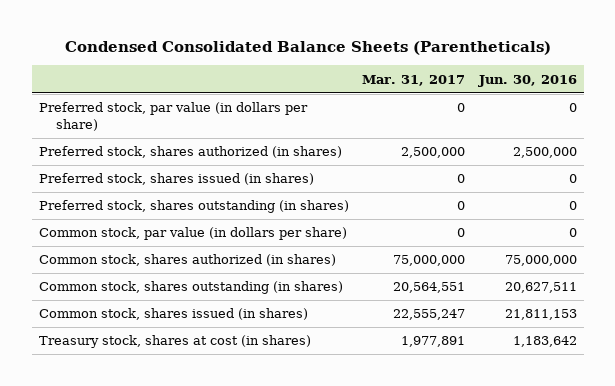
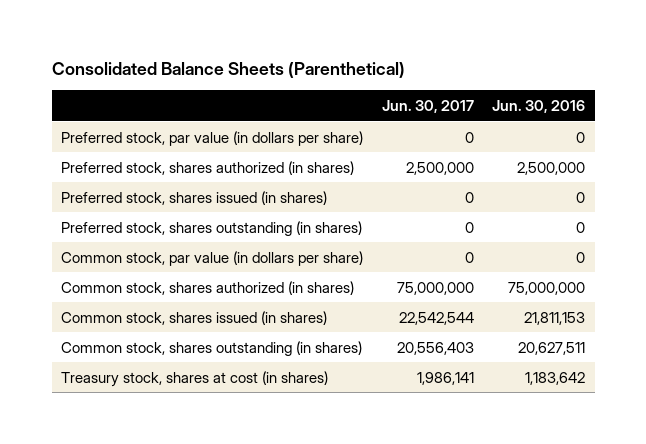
- Condensed Consolidated Balance Sheets (Parentheticals)
+ Consolidated Balance Sheets (Parenthetical)
- | Mar. 31, 2017 | Jun. 30, 2016
+ | Jun. 30, 2017 | Jun. 30, 2016
moved down: Common stock, shares outstanding (in shares) | 20,556,403 | 20,627,511

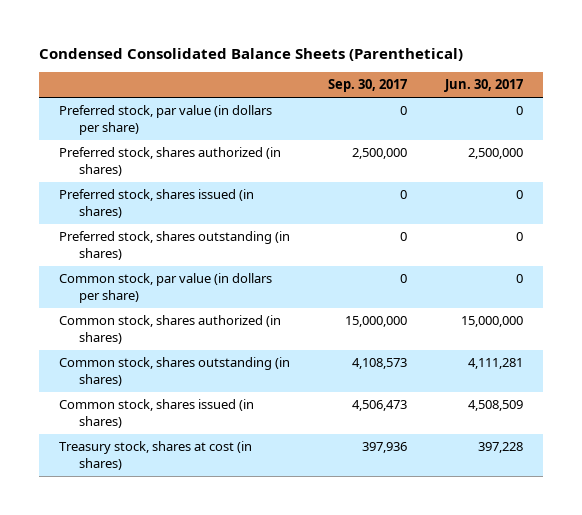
- Consolidated Balance Sheets (Parenthetical)
+ Condensed Consolidated Balance Sheets (Parenthetical)
- | Jun. 30, 2017 | Jun. 30, 2016
+ | Sep. 30, 2017 | Jun. 30, 2017
- Common stock, shares authorized (in shares) | 75,000,000 | 75,000,000
- Common stock, shares issued (in shares) | 22,542,544 | 21,811,153
- Common stock, shares outstanding (in shares) | 20,556,403 | 20,627,511
- Treasury stock, shares at cost (in shares) | 1,986,141 | 1,183,642
+ Common stock, shares authorized (in shares) | 15,000,000 | 15,000,000
+ Common stock, shares outstanding (in shares) | 4,108,573 | 4,111,281
+ Common stock, shares issued (in shares) | 4,506,473 | 4,508,509
+ Treasury stock, shares at cost (in shares) | 397,936 | 397,228

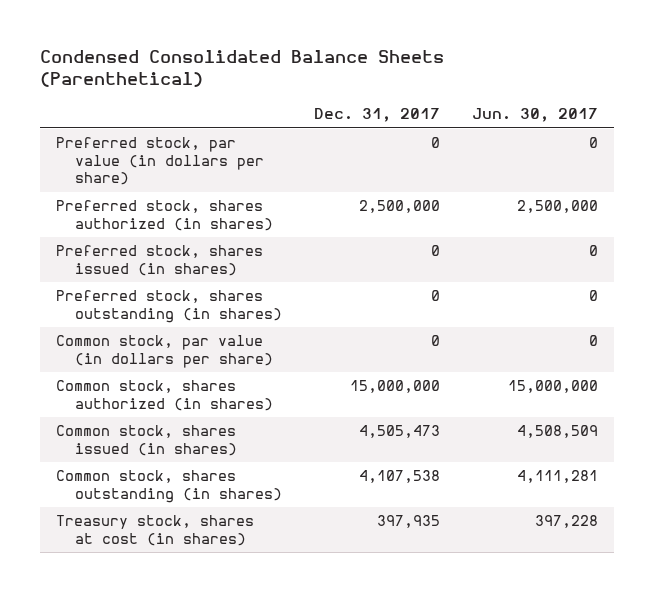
- | Sep. 30, 2017 | Jun. 30, 2017
+ | Dec. 31, 2017 | Jun. 30, 2017
moved down: Common stock, shares outstanding (in shares) | 4,107,538 | 4,111,281

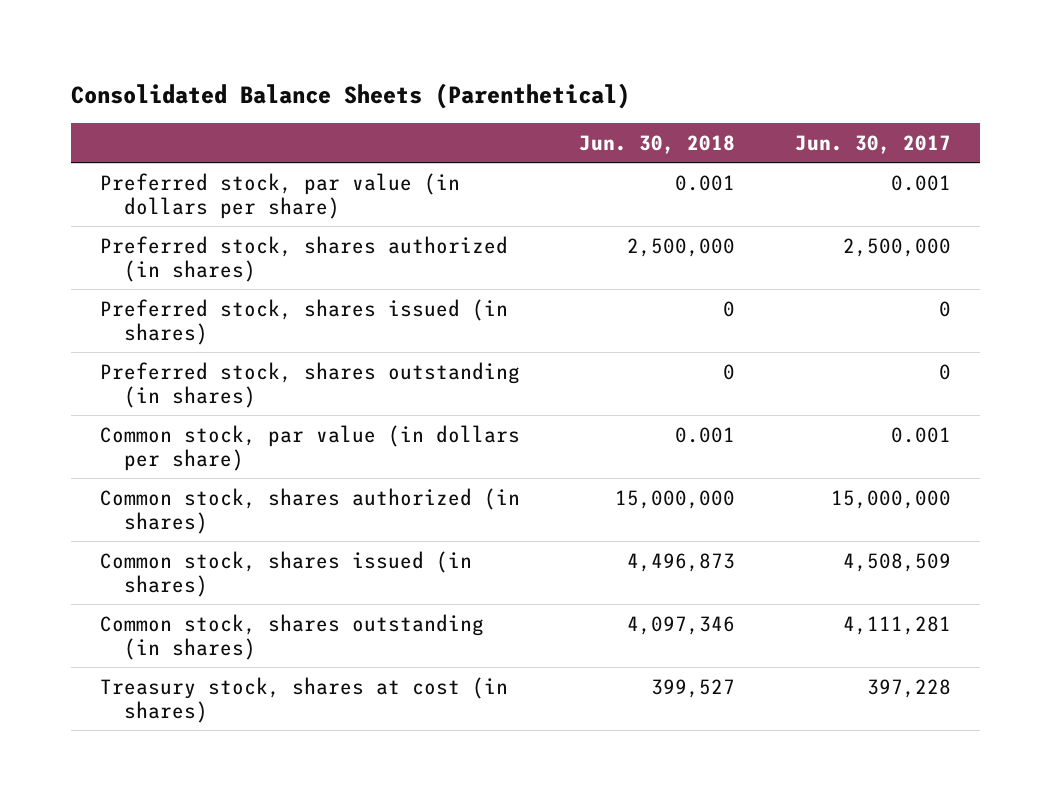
- Condensed Consolidated Balance Sheets (Parenthetical)
+ Consolidated Balance Sheets (Parenthetical)
- | Dec. 31, 2017 | Jun. 30, 2017
+ | Jun. 30, 2018 | Jun. 30, 2017
- Preferred stock, par value (in dollars per share) | 0 | 0
+ Preferred stock, par value (in dollars per share) | 0.001 | 0.001
- Common stock, par value (in dollars per share) | 0 | 0
+ Common stock, par value (in dollars per share) | 0.001 | 0.001

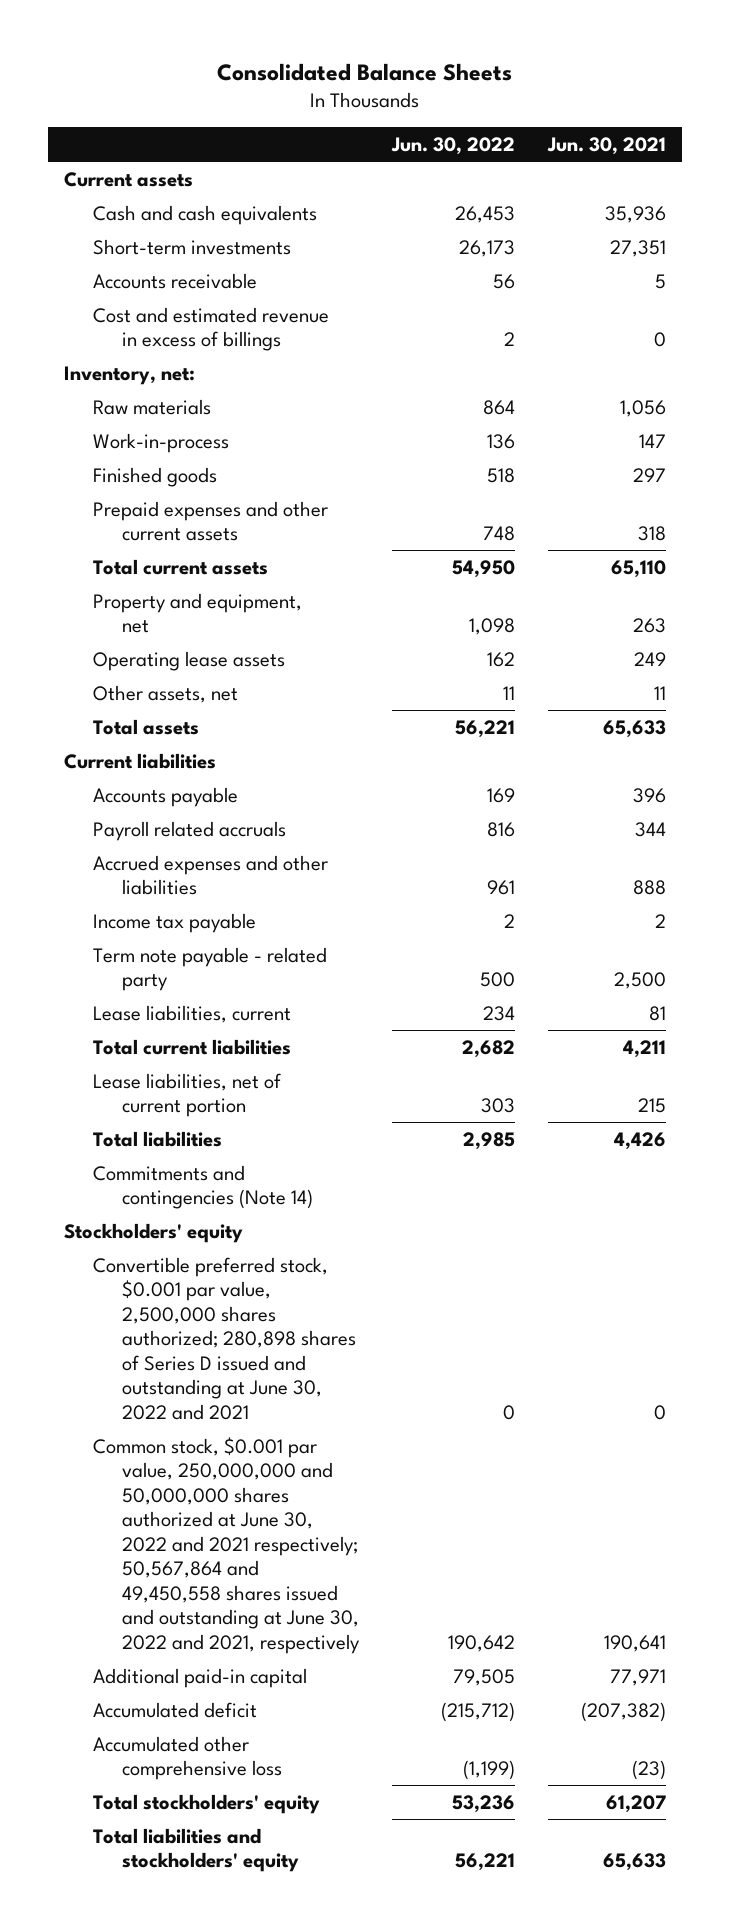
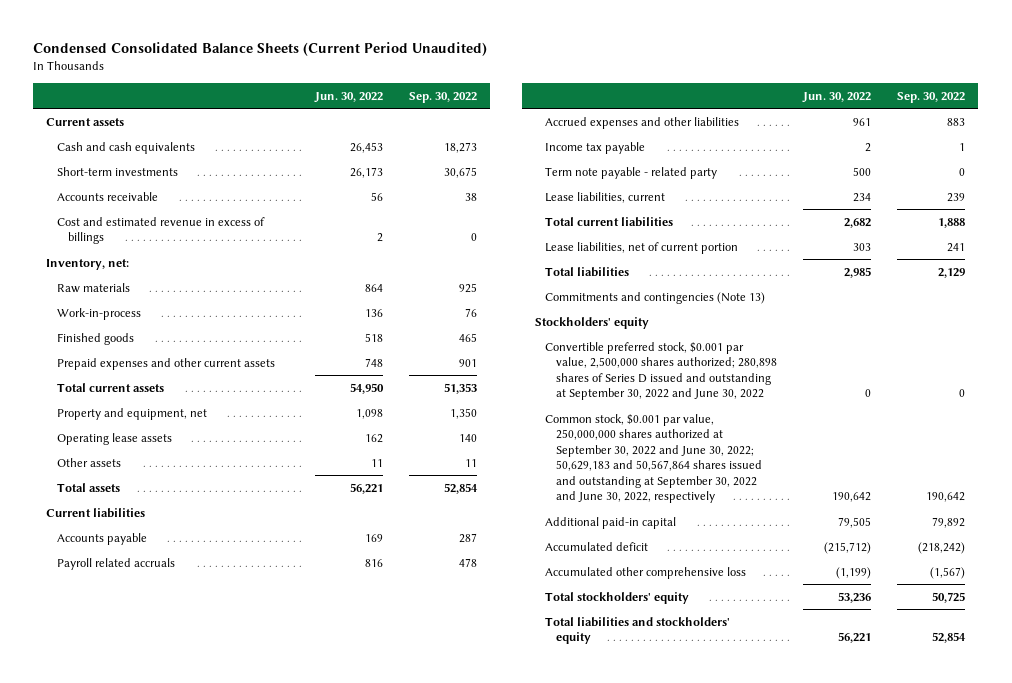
- Consolidated Balance Sheets
+ Condensed Consolidated Balance Sheets (Current Period Unaudited)
- | Jun. 30, 2022 | Jun. 30, 2021
+ | Jun. 30, 2022 | Sep. 30, 2022
- Other assets, net | 11 | 11
+ Other assets | 11 | 11
- Commitments and contingencies (Note 14)
+ Commitments and contingencies (Note 13)
- Convertible preferred stock, $0.001 par value, 2,500,000 shares authorized; 280,898 shares of Series D issued and outstanding at June 30, 2022 and 2021 | 0 | 0
- Common stock, $0.001 par value, 250,000,000 and 50,000,000 shares authorized at June 30, 2022 and 2021 respectively; 50,567,864 and 49,450,558 shares issued and outstanding at June 30, 2022 and 2021, respectively | 190,642 | 190,641
+ Convertible preferred stock, $0.001 par value, 2,500,000 shares authorized; 280,898 shares of Series D issued and outstanding at September 30, 2022 and June 30, 2022 | 0 | 0
+ Common stock, $0.001 par value, 250,000,000 shares authorized at September 30, 2022 and June 30, 2022; 50,629,183 and 50,567,864 shares issued and outstanding at September 30, 2022 and June 30, 2022, respectively | 190,642 | 190,642

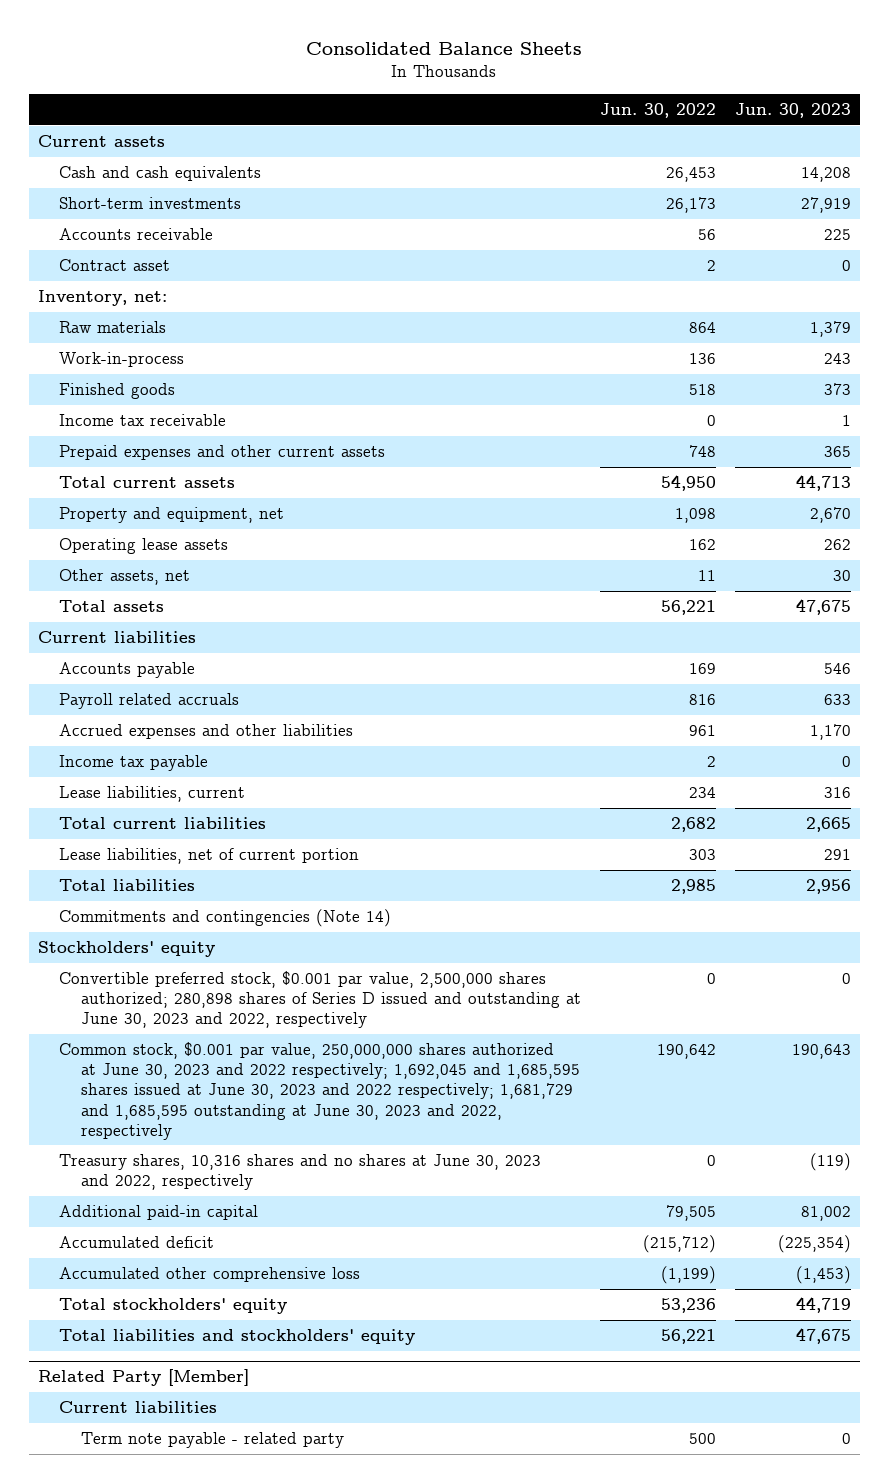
- Condensed Consolidated Balance Sheets (Current Period Unaudited)
+ Consolidated Balance Sheets
- | Jun. 30, 2022 | Sep. 30, 2022
+ | Jun. 30, 2022 | Jun. 30, 2023
- Cost and estimated revenue in excess of billings | 2 | 0
+ Contract asset | 2 | 0
+ Income tax receivable | 0 | 1
- Other assets | 11 | 11
+ Other assets, net | 11 | 30
- Term note payable - related party | 500 | 0
- Commitments and contingencies (Note 13)
+ Commitments and contingencies (Note 14)
- Convertible preferred stock, $0.001 par value, 2,500,000 shares authorized; 280,898 shares of Series D issued and outstanding at September 30, 2022 and June 30, 2022 | 0 | 0
- Common stock, $0.001 par value, 250,000,000 shares authorized at September 30, 2022 and June 30, 2022; 50,629,183 and 50,567,864 shares issued and outstanding at September 30, 2022 and June 30, 2022, respectively | 190,642 | 190,642
+ Convertible preferred stock, $0.001 par value, 2,500,000 shares authorized; 280,898 shares of Series D issued and outstanding at June 30, 2023 and 2022, respectively | 0 | 0
+ Common stock, $0.001 par value, 250,000,000 shares authorized at June 30, 2023 and 2022 respectively; 1,692,045 and 1,685,595 shares issued at June 30, 2023 and 2022 respectively; 1,681,729 and 1,685,595 outstanding at June 30, 2023 and 2022, respectively | 190,642 | 190,643
+ Treasury shares, 10,316 shares and no shares at June 30, 2023 and 2022, respectively | 0 | (119)
+ Related Party [Member]
+ Current liabilities
+ Term note payable - related party | 500 | 0

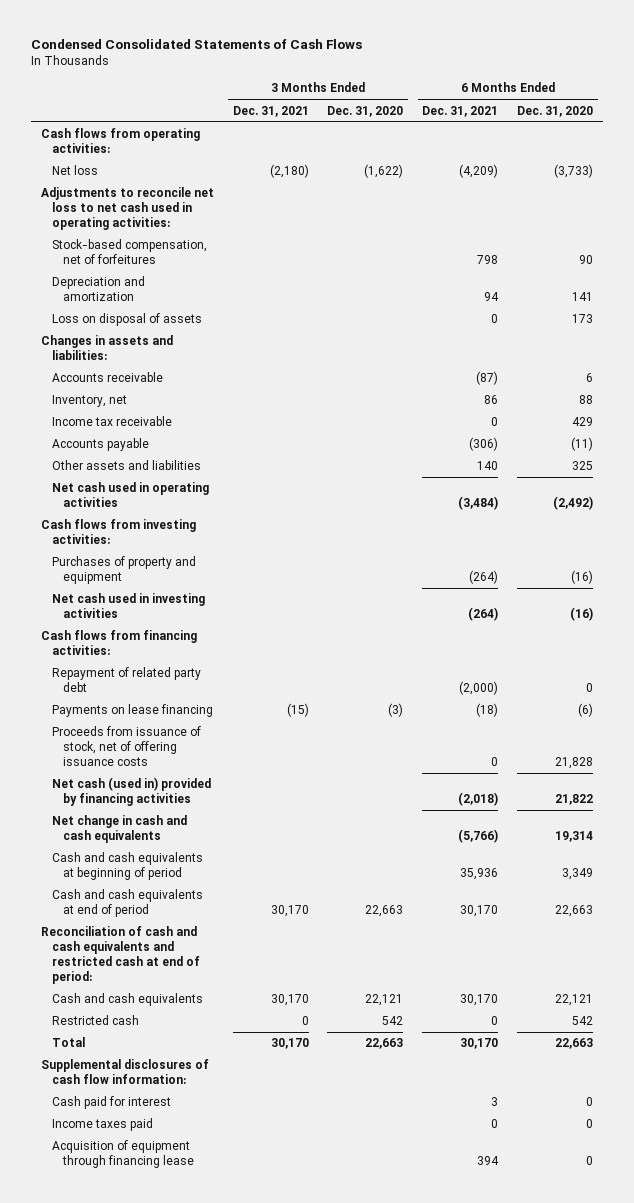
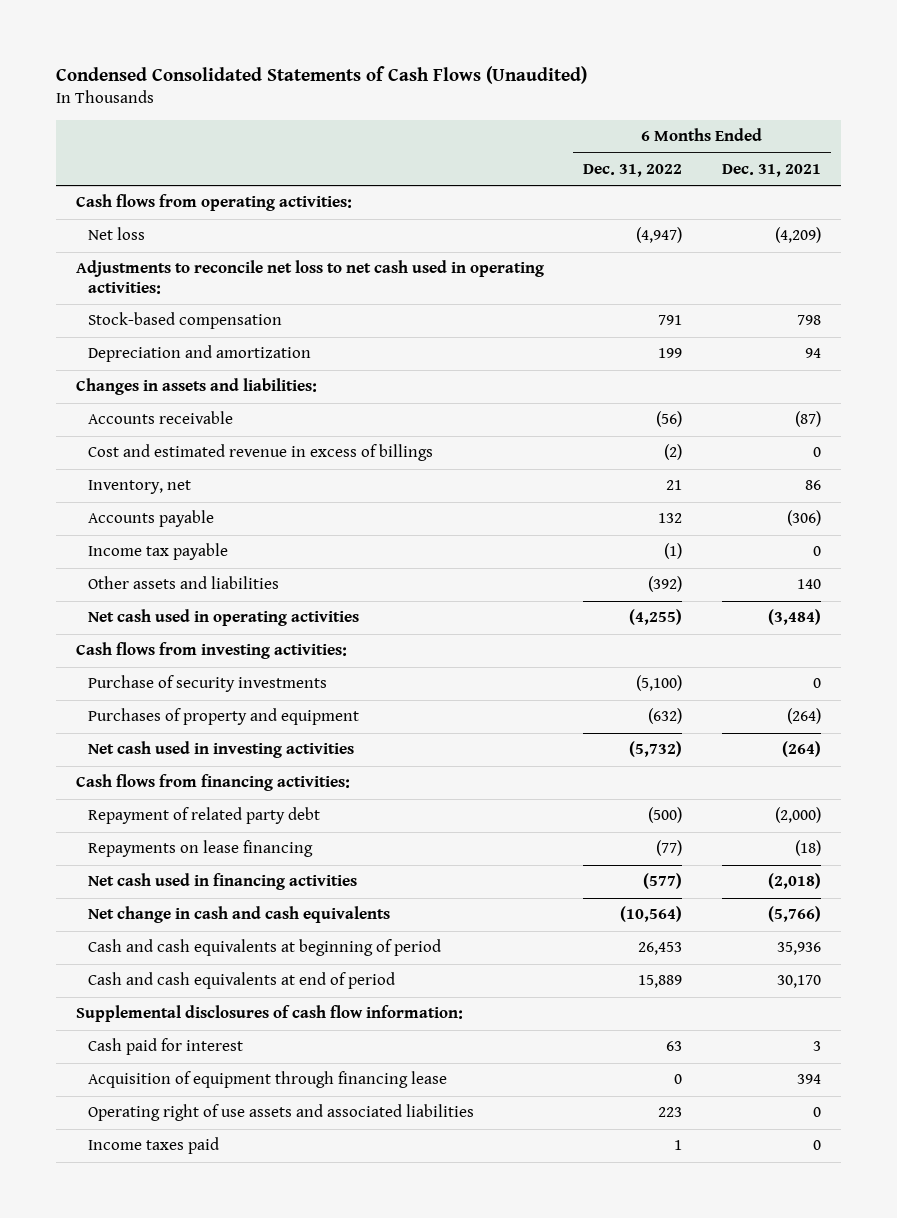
- Condensed Consolidated Statements of Cash Flows
+ Condensed Consolidated Statements of Cash Flows (Unaudited)
- | 3 Months Ended Dec. 31, 2021 | 3 Months Ended Dec. 31, 2020 | 6 Months Ended Dec. 31, 2021 | 6 Months Ended Dec. 31, 2020
+ | 6 Months Ended Dec. 31, 2022 | 6 Months Ended Dec. 31, 2021
- Stock-based compensation, net of forfeitures | | | 798 | 90
+ Stock-based compensation | 791 | 798
- Loss on disposal of assets | | | 0 | 173
+ Cost and estimated revenue in excess of billings | (2) | 0
- Income tax receivable | | | 0 | 429
+ Income tax payable | (1) | 0
+ Purchase of security investments | (5,100) | 0
- Payments on lease financing | (15) | (3) | (18) | (6)
- Proceeds from issuance of stock, net of offering issuance costs | | | 0 | 21,828
- Net cash (used in) provided by financing activities | | | (2,018) | 21,822
+ Repayments on lease financing | (77) | (18)
+ Net cash used in financing activities | (577) | (2,018)
- Reconciliation of cash and cash equivalents and restricted cash at end of period:
- Cash and cash equivalents | 30,170 | 22,121 | 30,170 | 22,121
- Restricted cash | 0 | 542 | 0 | 542
- Total | 30,170 | 22,663 | 30,170 | 22,663
+ Operating right of use assets and associated liabilities | 223 | 0
moved down: Income taxes paid | 1 | 0

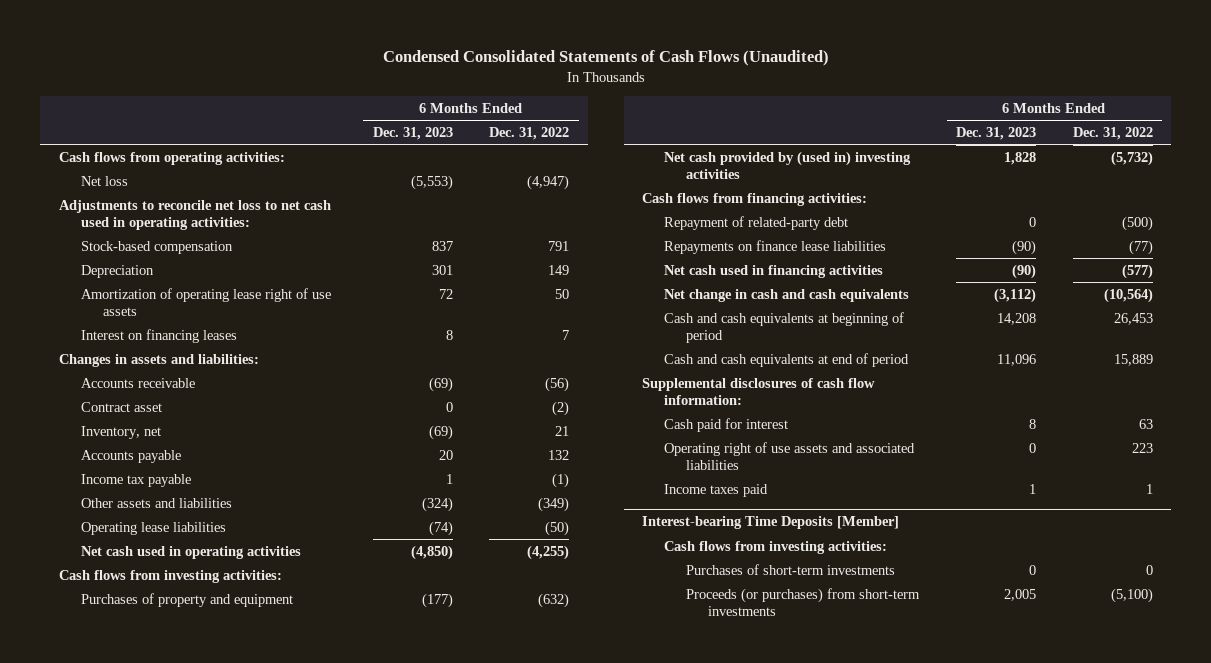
- | 6 Months Ended Dec. 31, 2022 | 6 Months Ended Dec. 31, 2021
+ | 6 Months Ended Dec. 31, 2023 | 6 Months Ended Dec. 31, 2022
- Depreciation and amortization | 199 | 94
+ Depreciation | 301 | 149
+ Amortization of operating lease right of use assets | 72 | 50
+ Interest on financing leases | 8 | 7
- Cost and estimated revenue in excess of billings | (2) | 0
+ Contract asset | 0 | (2)
- Other assets and liabilities | (392) | 140
+ Other assets and liabilities | (324) | (349)
+ Operating lease liabilities | (74) | (50)
- Purchase of security investments | (5,100) | 0
- Net cash used in investing activities | (5,732) | (264)
+ Net cash provided by (used in) investing activities | 1,828 | (5,732)
- Repayment of related party debt | (500) | (2,000)
- Repayments on lease financing | (77) | (18)
+ Repayment of related-party debt | 0 | (500)
+ Repayments on finance lease liabilities | (90) | (77)
- Acquisition of equipment through financing lease | 0 | 394
+ Interest-bearing Time Deposits [Member]
+ Cash flows from investing activities:
+ Purchases of short-term investments | 0 | 0
+ Proceeds (or purchases) from short-term investments | 2,005 | (5,100)

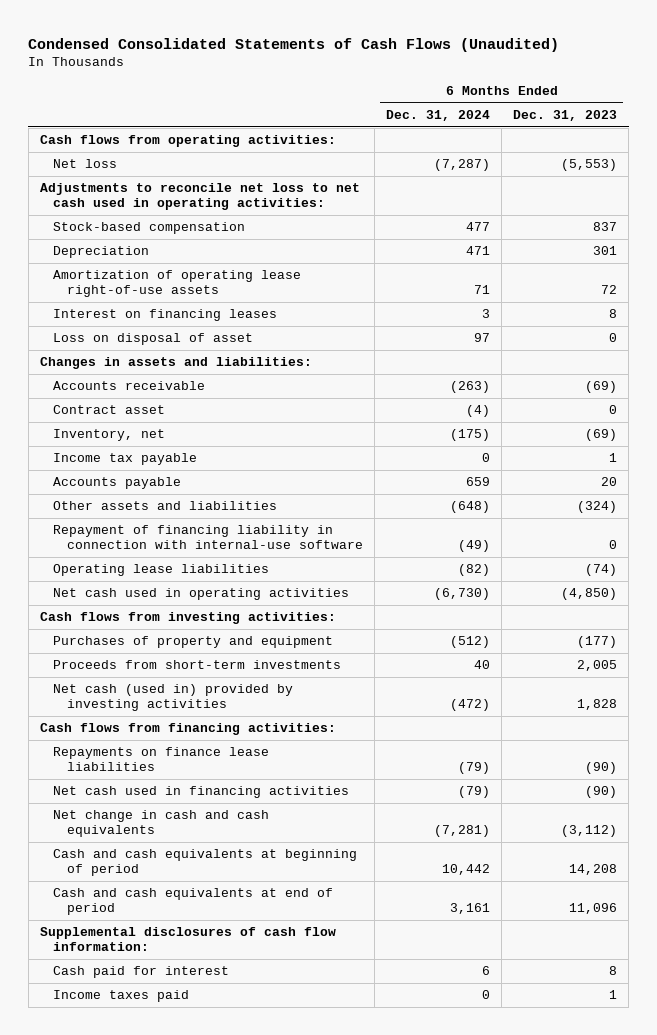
- | 6 Months Ended Dec. 31, 2023 | 6 Months Ended Dec. 31, 2022
+ | 6 Months Ended Dec. 31, 2024 | 6 Months Ended Dec. 31, 2023
- Amortization of operating lease right of use assets | 72 | 50
+ Amortization of operating lease right-of-use assets | 71 | 72
+ Loss on disposal of asset | 97 | 0
moved down: Accounts payable | 659 | 20
+ Repayment of financing liability in connection with internal-use software | (49) | 0
- Net cash provided by (used in) investing activities | 1,828 | (5,732)
+ Proceeds from short-term investments | 40 | 2,005
+ Net cash (used in) provided by investing activities | (472) | 1,828
- Repayment of related-party debt | 0 | (500)
- Operating right of use assets and associated liabilities | 0 | 223
- Interest-bearing Time Deposits [Member]
- Cash flows from investing activities:
- Purchases of short-term investments | 0 | 0
- Proceeds (or purchases) from short-term investments | 2,005 | (5,100)

